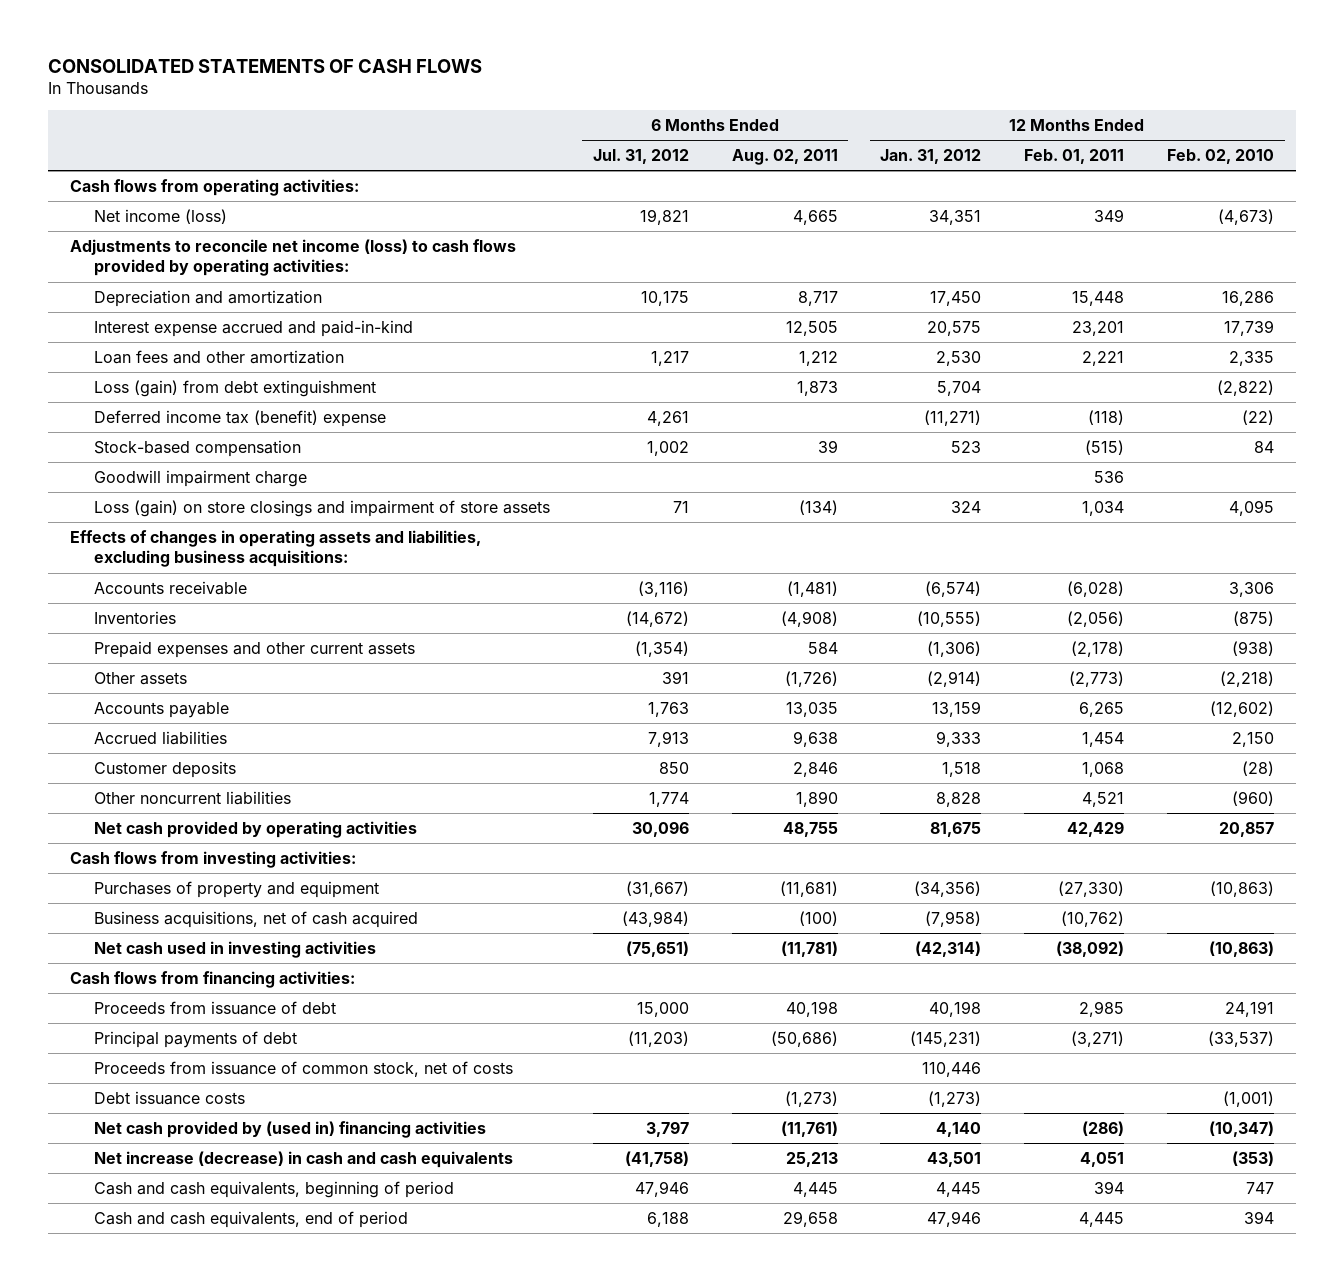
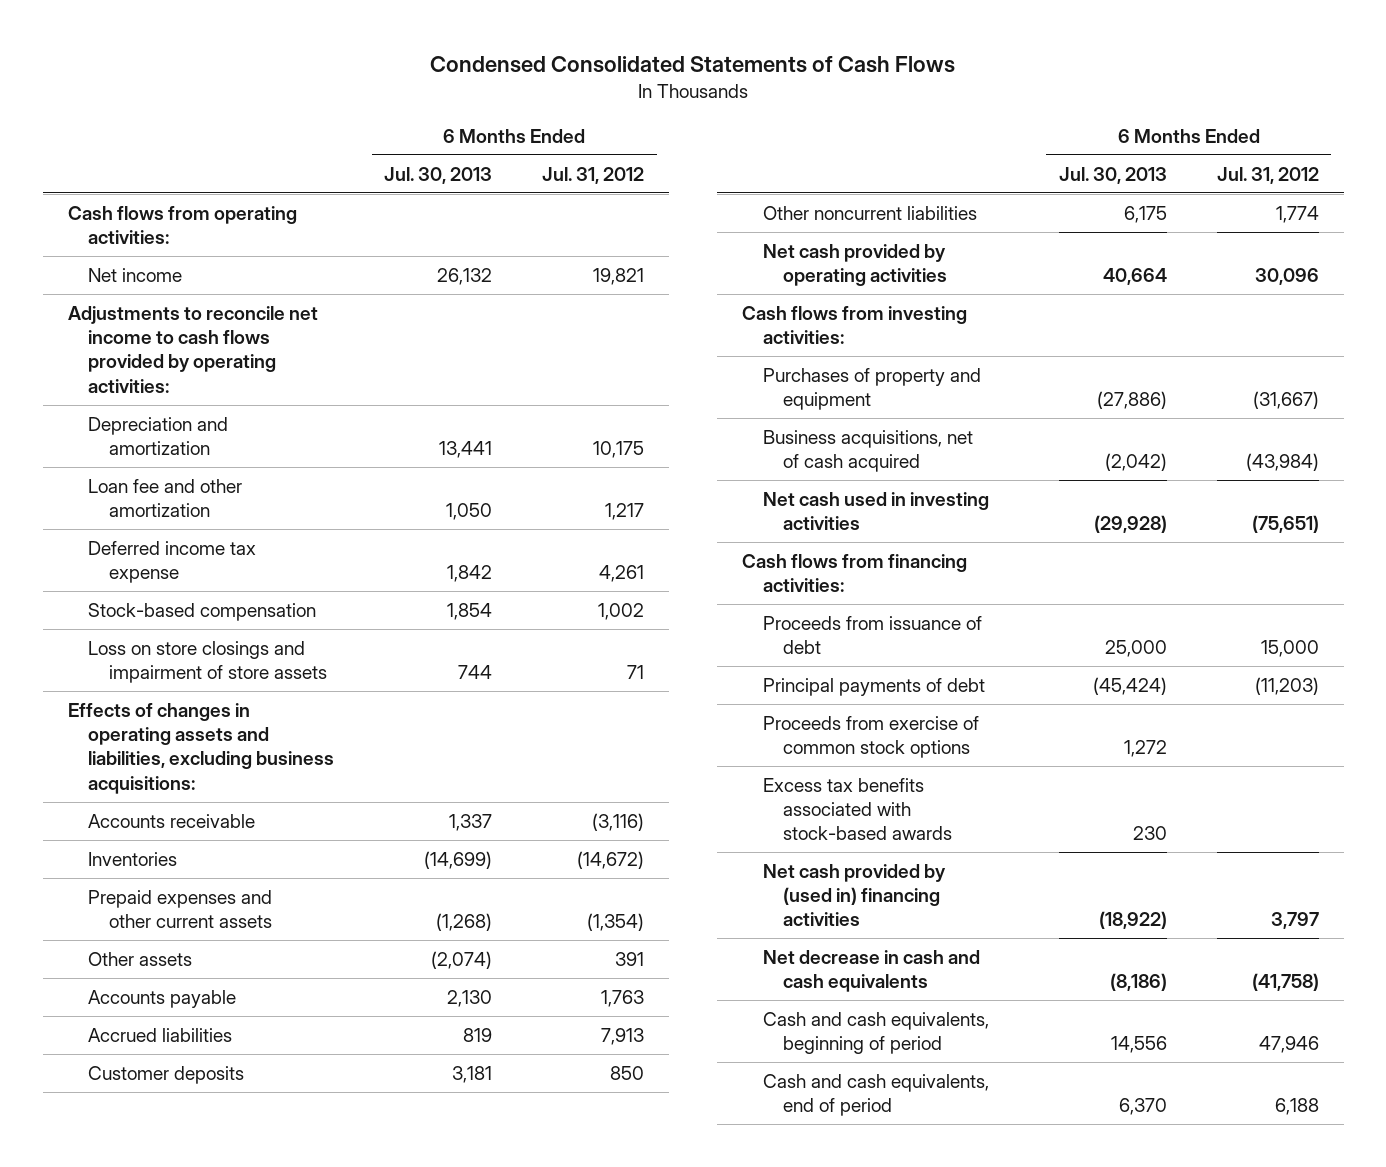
- CONSOLIDATED STATEMENTS OF CASH FLOWS
+ Condensed Consolidated Statements of Cash Flows
- | 6 Months Ended Jul. 31, 2012 | 6 Months Ended Aug. 02, 2011 | 12 Months Ended Jan. 31, 2012 | 12 Months Ended Feb. 01, 2011 | 12 Months Ended Feb. 02, 2010
+ | 6 Months Ended Jul. 30, 2013 | 6 Months Ended Jul. 31, 2012
- Net income (loss) | 19,821 | 4,665 | 34,351 | 349 | (4,673)
- Adjustments to reconcile net income (loss) to cash flows provided by operating activities:
+ Net income | 26,132 | 19,821
+ Adjustments to reconcile net income to cash flows provided by operating activities:
- Interest expense accrued and paid-in-kind | | 12,505 | 20,575 | 23,201 | 17,739
- Loan fees and other amortization | 1,217 | 1,212 | 2,530 | 2,221 | 2,335
- Loss (gain) from debt extinguishment | | 1,873 | 5,704 | | (2,822)
- Deferred income tax (benefit) expense | 4,261 | | (11,271) | (118) | (22)
+ Loan fee and other amortization | 1,050 | 1,217
+ Deferred income tax expense | 1,842 | 4,261
- Goodwill impairment charge | | | | 536 |
- Loss (gain) on store closings and impairment of store assets | 71 | (134) | 324 | 1,034 | 4,095
+ Loss on store closings and impairment of store assets | 744 | 71
- Proceeds from issuance of common stock, net of costs | | | 110,446 | |
- Debt issuance costs | | (1,273) | (1,273) | | (1,001)
+ Proceeds from exercise of common stock options | 1,272 |
+ Excess tax benefits associated with stock-based awards | 230 |
- Net increase (decrease) in cash and cash equivalents | (41,758) | 25,213 | 43,501 | 4,051 | (353)
+ Net decrease in cash and cash equivalents | (8,186) | (41,758)

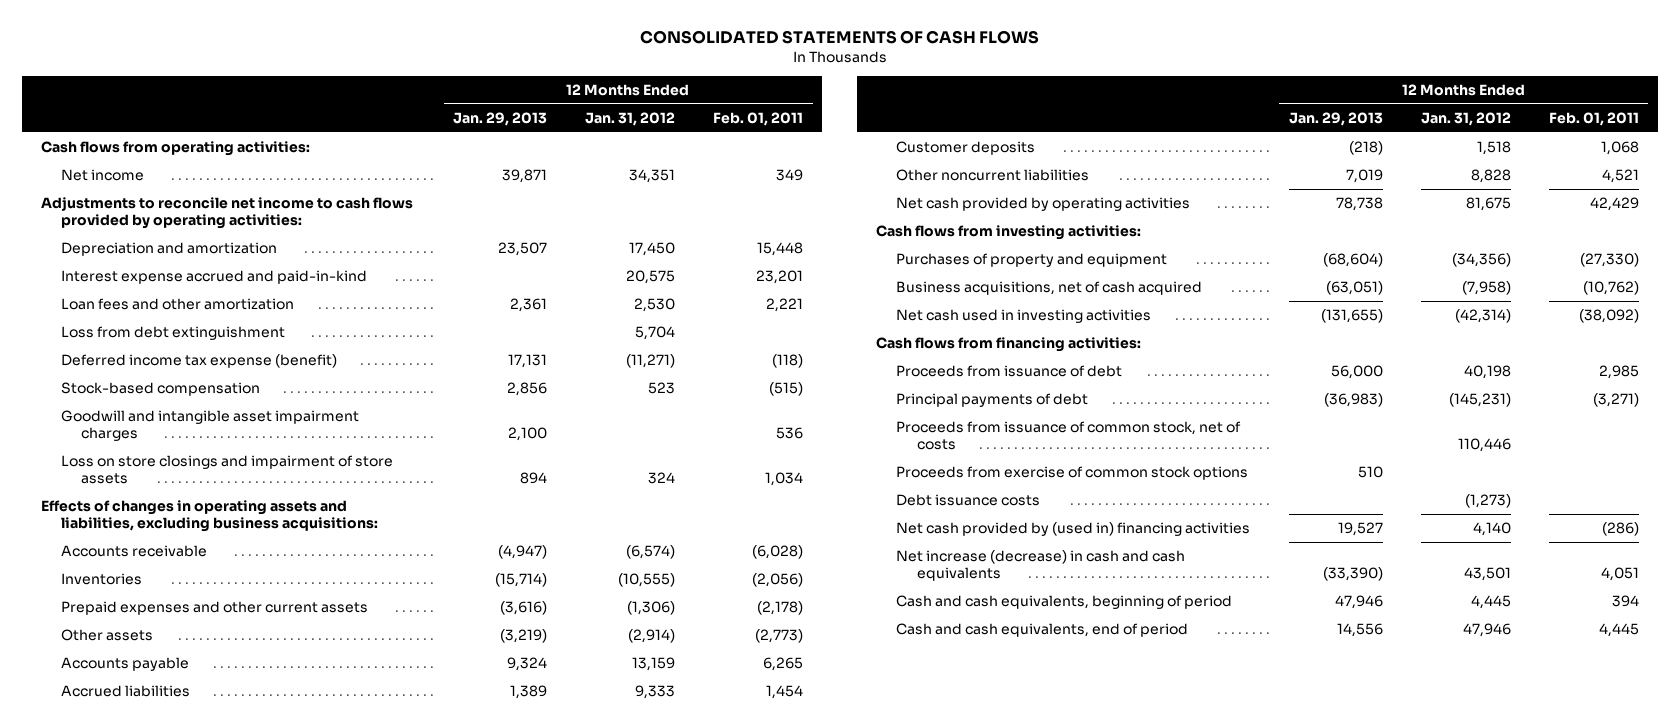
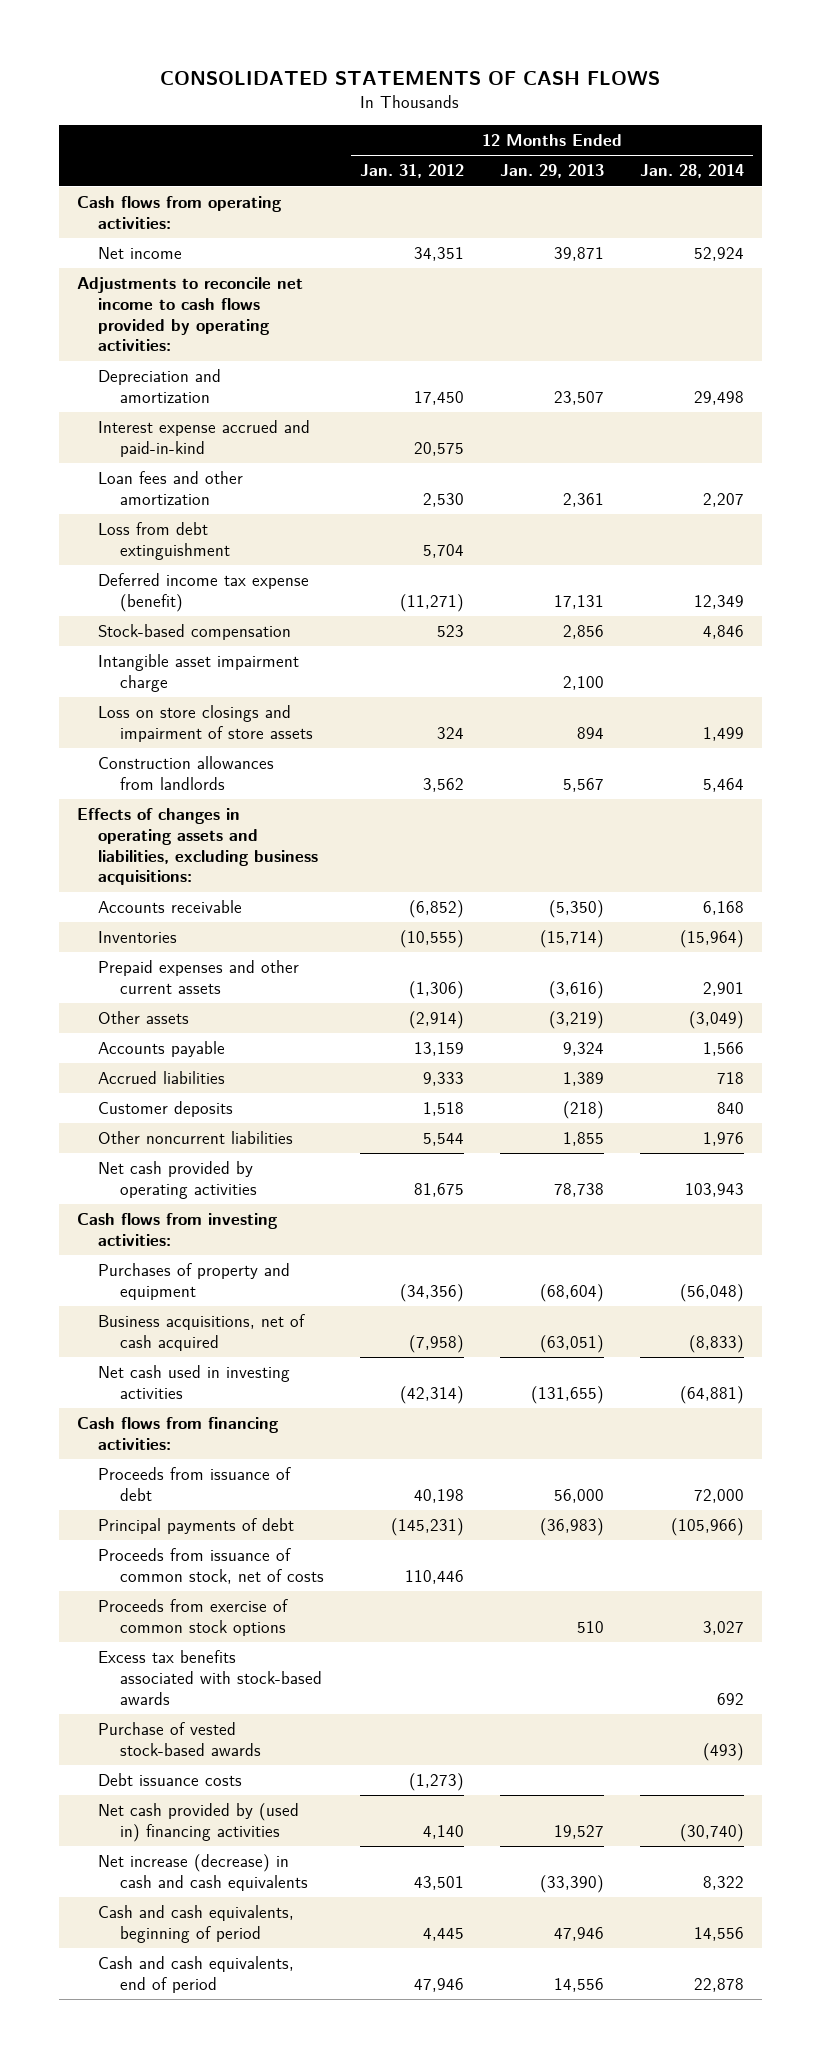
- | 12 Months Ended Jan. 29, 2013 | 12 Months Ended Jan. 31, 2012 | 12 Months Ended Feb. 01, 2011
+ | 12 Months Ended Jan. 31, 2012 | 12 Months Ended Jan. 29, 2013 | 12 Months Ended Jan. 28, 2014
- Goodwill and intangible asset impairment charges | 2,100 | | 536
+ Intangible asset impairment charge | | 2,100 |
+ Construction allowances from landlords | 3,562 | 5,567 | 5,464
- Accounts receivable | (4,947) | (6,574) | (6,028)
+ Accounts receivable | (6,852) | (5,350) | 6,168
- Other noncurrent liabilities | 7,019 | 8,828 | 4,521
+ Other noncurrent liabilities | 5,544 | 1,855 | 1,976
+ Excess tax benefits associated with stock-based awards | | | 692
+ Purchase of vested stock-based awards | | | (493)

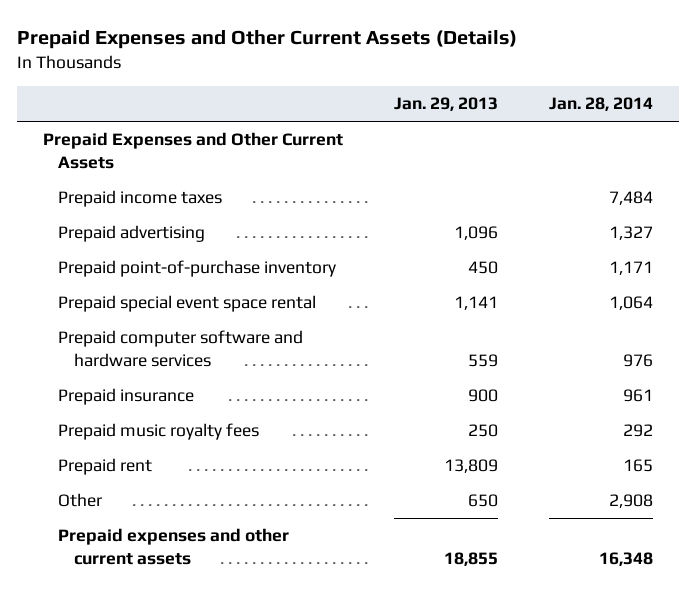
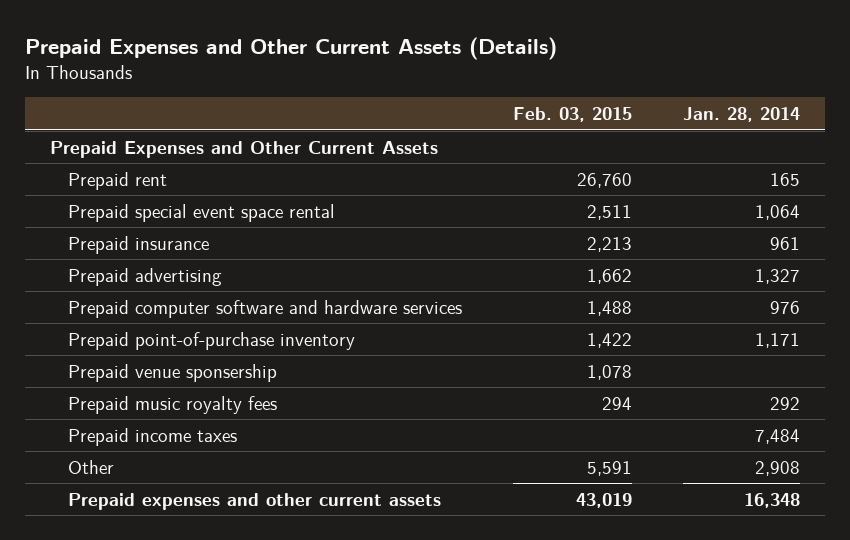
- | Jan. 29, 2013 | Jan. 28, 2014
+ | Feb. 03, 2015 | Jan. 28, 2014
moved up: Prepaid rent | 26,760 | 165
moved down: Prepaid advertising | 1,662 | 1,327
moved down: Prepaid computer software and hardware services | 1,488 | 976
moved down: Prepaid point-of-purchase inventory | 1,422 | 1,171
+ Prepaid venue sponsership | 1,078 |
moved down: Prepaid income taxes | | 7,484

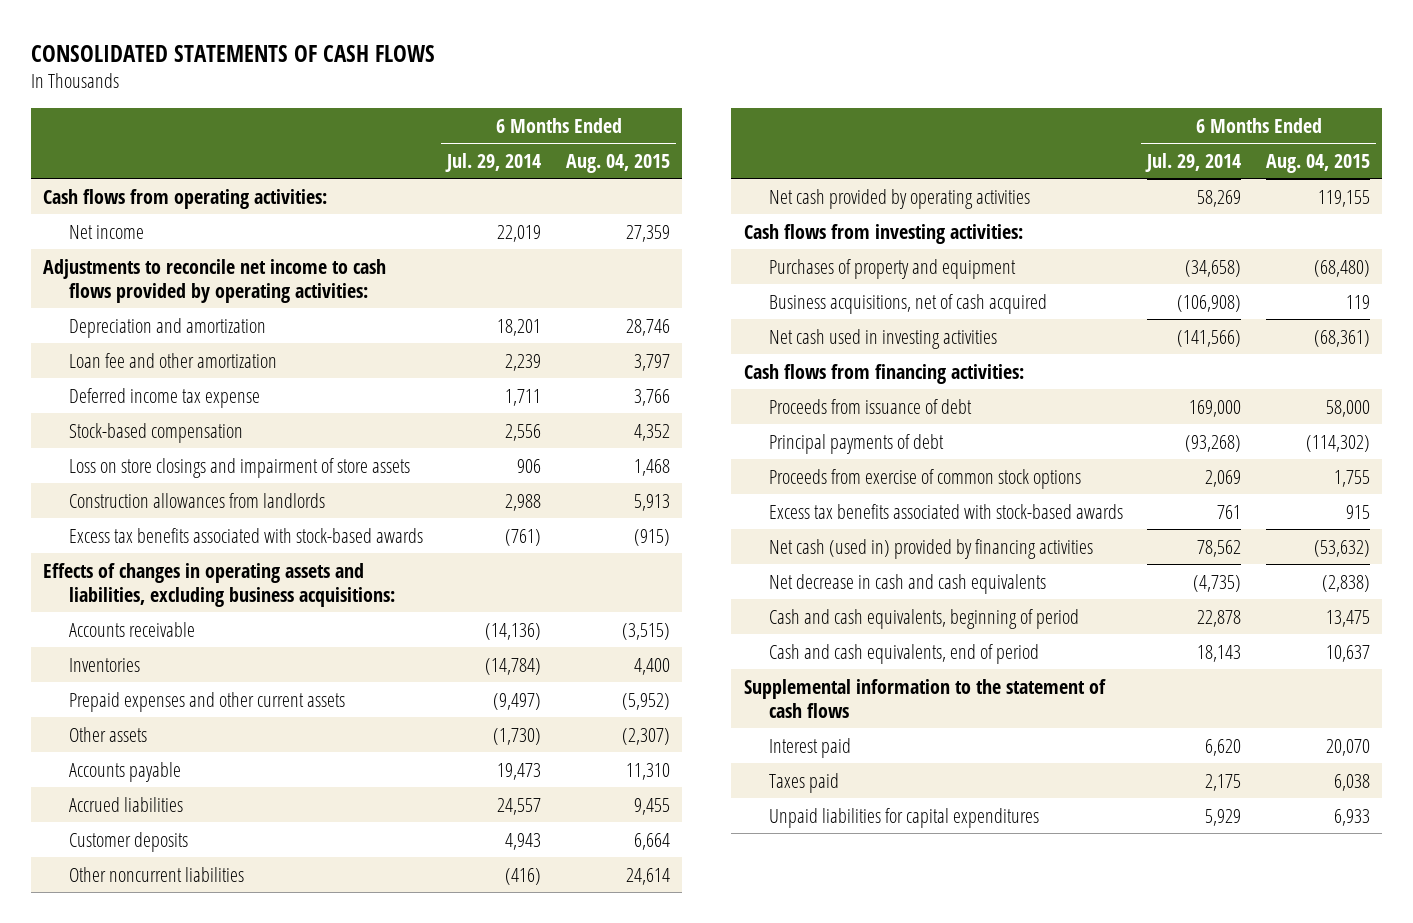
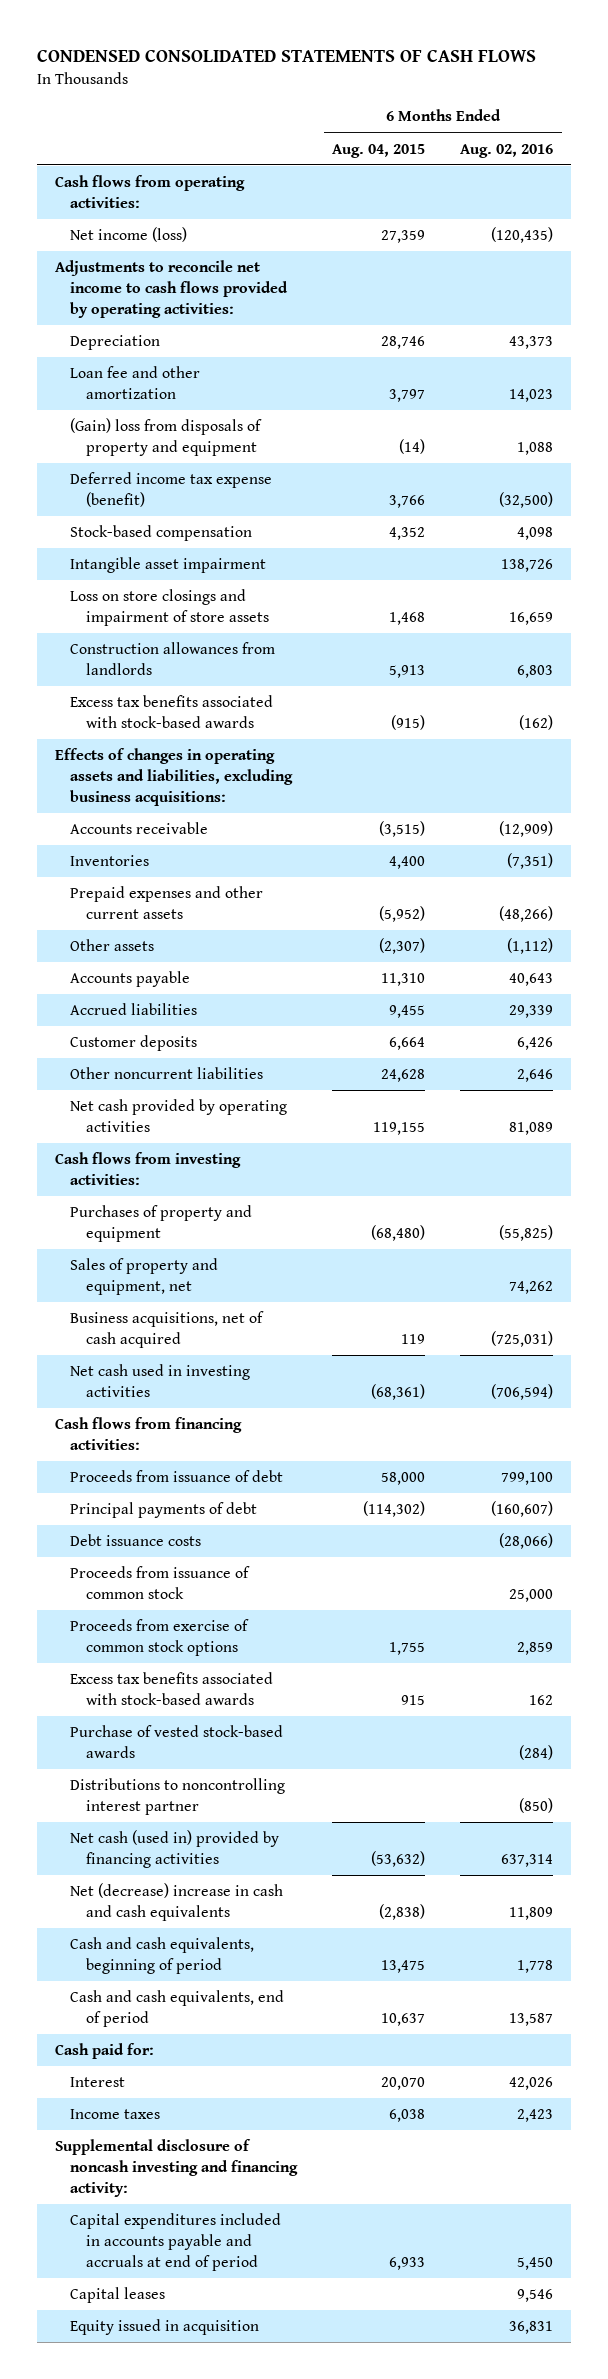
- CONSOLIDATED STATEMENTS OF CASH FLOWS
+ CONDENSED CONSOLIDATED STATEMENTS OF CASH FLOWS
- | 6 Months Ended Jul. 29, 2014 | 6 Months Ended Aug. 04, 2015
+ | 6 Months Ended Aug. 04, 2015 | 6 Months Ended Aug. 02, 2016
- Net income | 22,019 | 27,359
+ Net income (loss) | 27,359 | (120,435)
- Depreciation and amortization | 18,201 | 28,746
+ Depreciation | 28,746 | 43,373
- Deferred income tax expense | 1,711 | 3,766
+ (Gain) loss from disposals of property and equipment | (14) | 1,088
+ Deferred income tax expense (benefit) | 3,766 | (32,500)
+ Intangible asset impairment | | 138,726
- Other noncurrent liabilities | (416) | 24,614
+ Other noncurrent liabilities | 24,628 | 2,646
+ Sales of property and equipment, net | | 74,262
+ Debt issuance costs | | (28,066)
+ Proceeds from issuance of common stock | | 25,000
+ Purchase of vested stock-based awards | | (284)
+ Distributions to noncontrolling interest partner | | (850)
- Net decrease in cash and cash equivalents | (4,735) | (2,838)
+ Net (decrease) increase in cash and cash equivalents | (2,838) | 11,809
- Supplemental information to the statement of cash flows
- Interest paid | 6,620 | 20,070
- Taxes paid | 2,175 | 6,038
- Unpaid liabilities for capital expenditures | 5,929 | 6,933
+ Cash paid for:
+ Interest | 20,070 | 42,026
+ Income taxes | 6,038 | 2,423
+ Supplemental disclosure of noncash investing and financing activity:
+ Capital expenditures included in accounts payable and accruals at end of period | 6,933 | 5,450
+ Capital leases | | 9,546
+ Equity issued in acquisition | | 36,831

